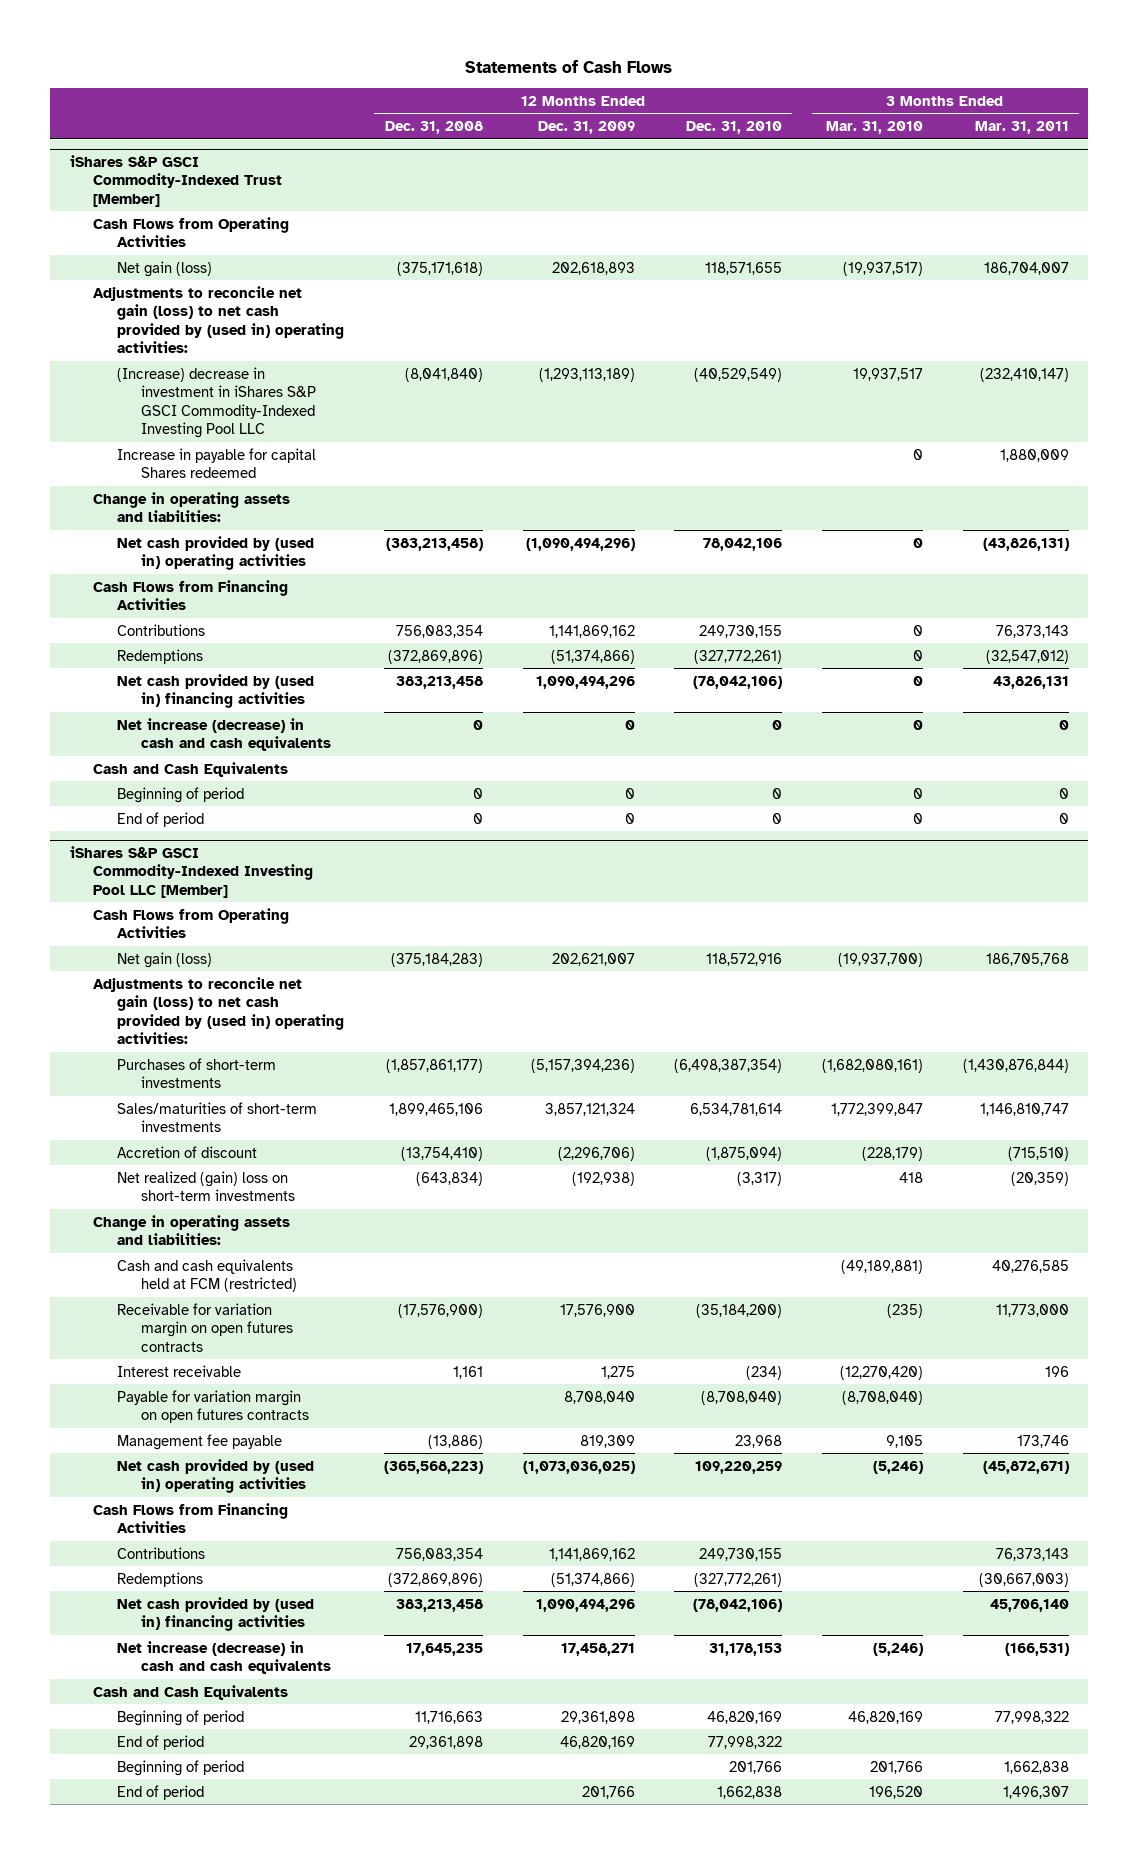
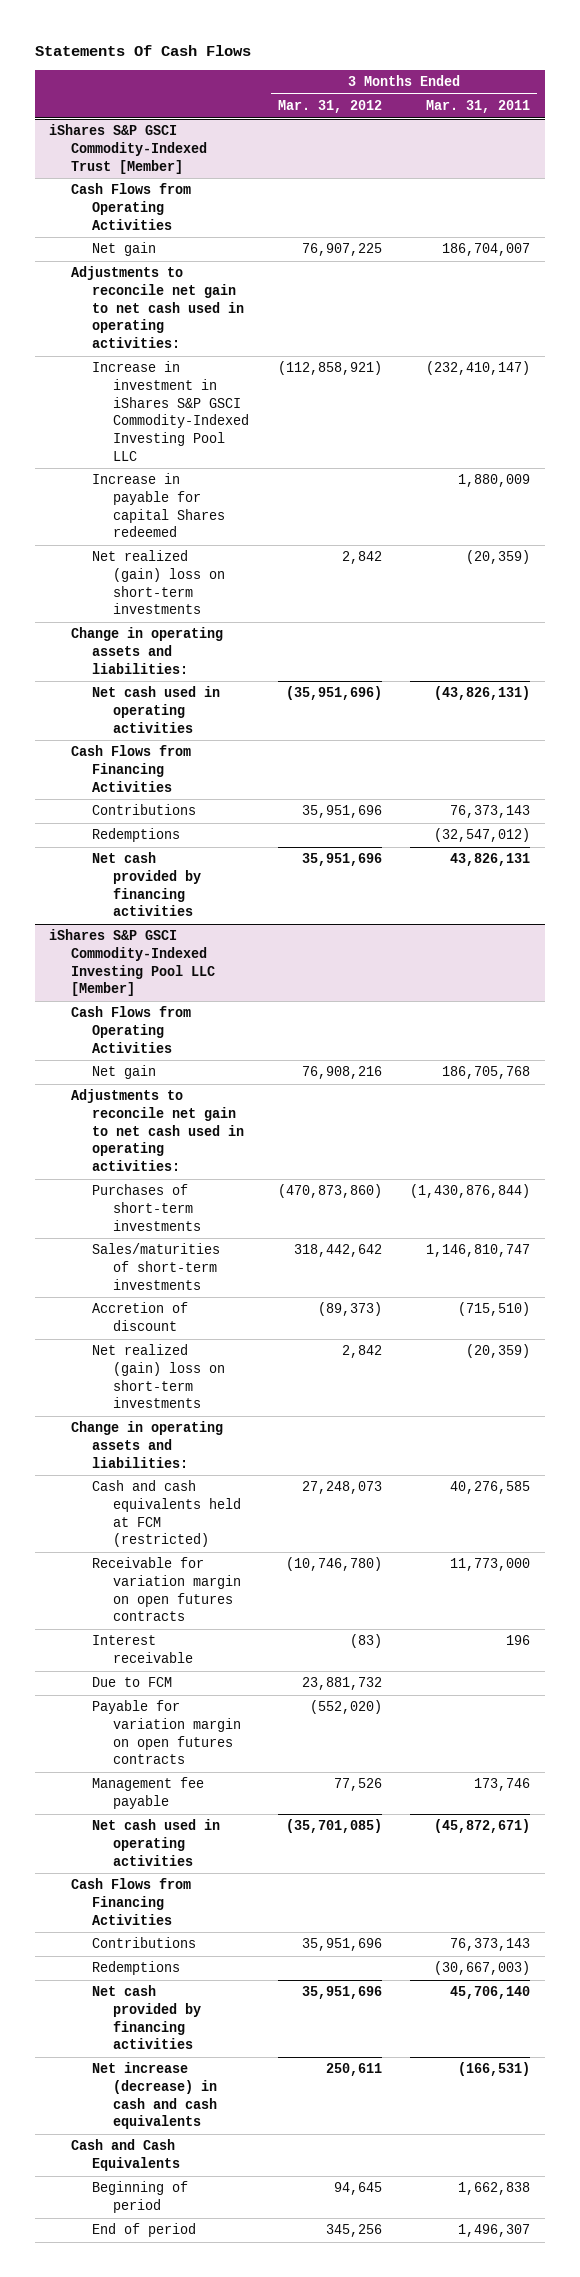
- Statements of Cash Flows
+ Statements Of Cash Flows
- | 12 Months Ended Dec. 31, 2008 | 12 Months Ended Dec. 31, 2009 | 12 Months Ended Dec. 31, 2010 | 3 Months Ended Mar. 31, 2010 | 3 Months Ended Mar. 31, 2011
+ | 3 Months Ended Mar. 31, 2012 | 3 Months Ended Mar. 31, 2011
@ iShares S&P GSCI Commodity-Indexed Trust [Member]
- Net gain (loss) | (375,171,618) | 202,618,893 | 118,571,655 | (19,937,517) | 186,704,007
- Adjustments to reconcile net gain (loss) to net cash provided by (used in) operating activities:
- (Increase) decrease in investment in iShares S&P GSCI Commodity-Indexed Investing Pool LLC | (8,041,840) | (1,293,113,189) | (40,529,549) | 19,937,517 | (232,410,147)
+ Net gain | 76,907,225 | 186,704,007
+ Adjustments to reconcile net gain to net cash used in operating activities:
+ Increase in investment in iShares S&P GSCI Commodity-Indexed Investing Pool LLC | (112,858,921) | (232,410,147)
+ Net realized (gain) loss on short-term investments | 2,842 | (20,359)
- Net cash provided by (used in) operating activities | (383,213,458) | (1,090,494,296) | 78,042,106 | 0 | (43,826,131)
+ Net cash used in operating activities | (35,951,696) | (43,826,131)
- Net cash provided by (used in) financing activities | 383,213,458 | 1,090,494,296 | (78,042,106) | 0 | 43,826,131
- Net increase (decrease) in cash and cash equivalents | 0 | 0 | 0 | 0 | 0
- Cash and Cash Equivalents
- Beginning of period | 0 | 0 | 0 | 0 | 0
- End of period | 0 | 0 | 0 | 0 | 0
+ Net cash provided by financing activities | 35,951,696 | 43,826,131
@ iShares S&P GSCI Commodity-Indexed Investing Pool LLC [Member]
- Net gain (loss) | (375,184,283) | 202,621,007 | 118,572,916 | (19,937,700) | 186,705,768
- Adjustments to reconcile net gain (loss) to net cash provided by (used in) operating activities:
+ Net gain | 76,908,216 | 186,705,768
+ Adjustments to reconcile net gain to net cash used in operating activities:
+ Due to FCM | 23,881,732 |
- Net cash provided by (used in) operating activities | (365,568,223) | (1,073,036,025) | 109,220,259 | (5,246) | (45,872,671)
+ Net cash used in operating activities | (35,701,085) | (45,872,671)
- Net cash provided by (used in) financing activities | 383,213,458 | 1,090,494,296 | (78,042,106) | | 45,706,140
+ Net cash provided by financing activities | 35,951,696 | 45,706,140
- Beginning of period | 11,716,663 | 29,361,898 | 46,820,169 | 46,820,169 | 77,998,322
- End of period | 29,361,898 | 46,820,169 | 77,998,322 | |

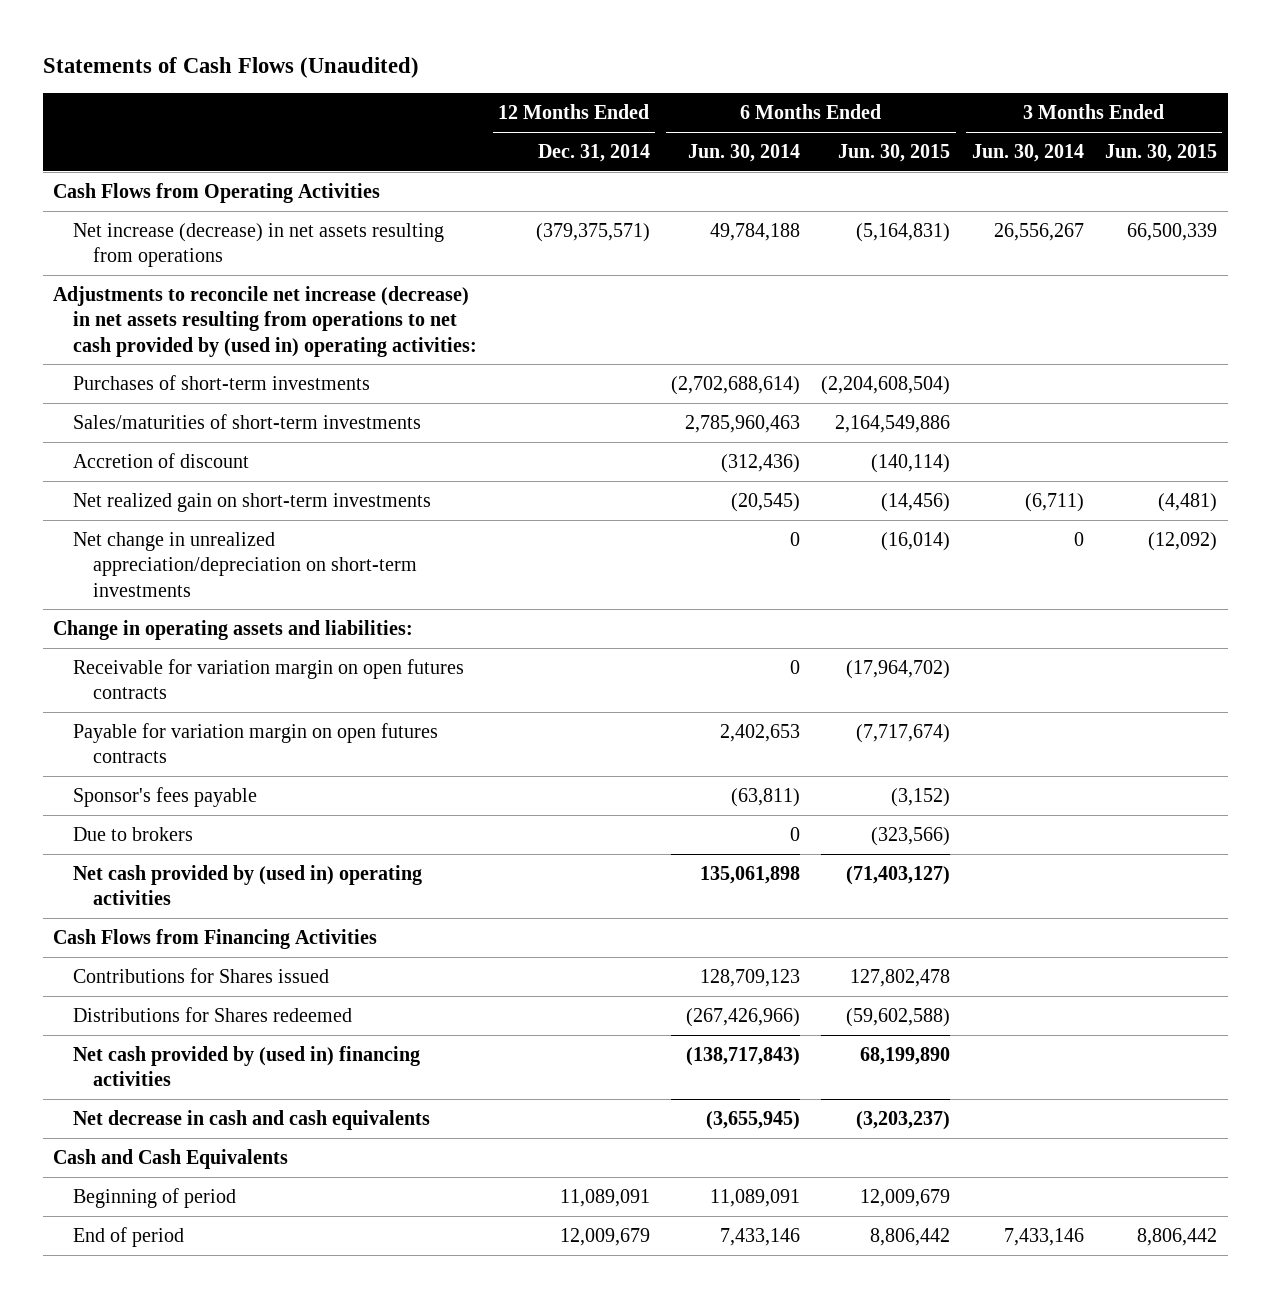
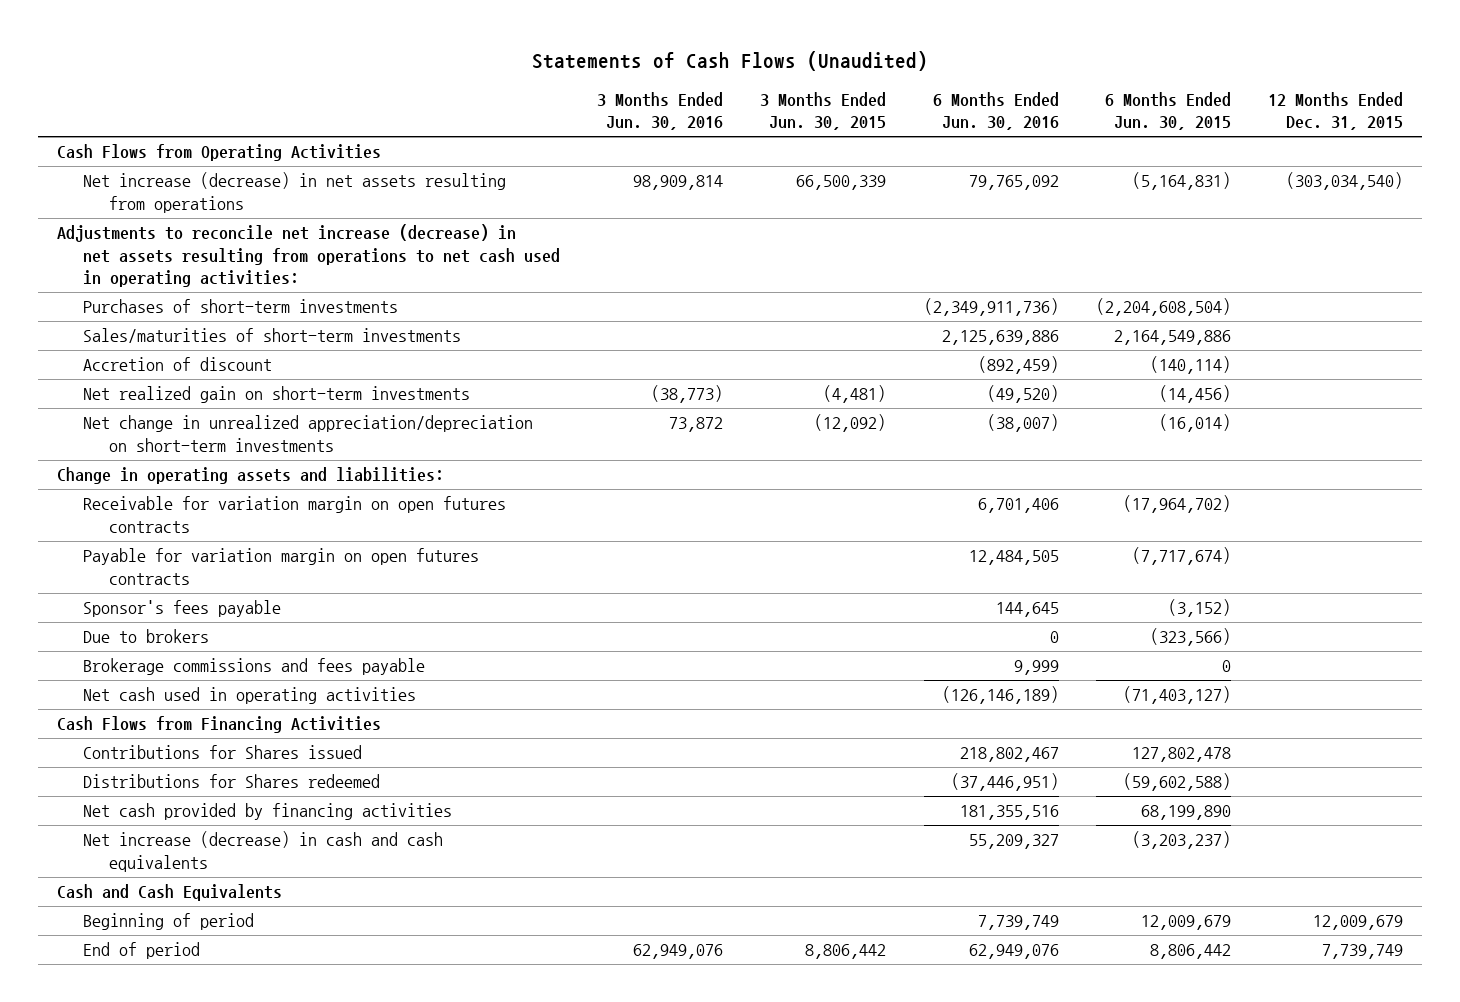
- | 12 Months Ended Dec. 31, 2014 | 6 Months Ended Jun. 30, 2014 | 6 Months Ended Jun. 30, 2015 | 3 Months Ended Jun. 30, 2014 | 3 Months Ended Jun. 30, 2015
+ | 3 Months Ended Jun. 30, 2016 | 3 Months Ended Jun. 30, 2015 | 6 Months Ended Jun. 30, 2016 | 6 Months Ended Jun. 30, 2015 | 12 Months Ended Dec. 31, 2015
- Adjustments to reconcile net increase (decrease) in net assets resulting from operations to net cash provided by (used in) operating activities:
+ Adjustments to reconcile net increase (decrease) in net assets resulting from operations to net cash used in operating activities:
- Net cash provided by (used in) operating activities | | 135,061,898 | (71,403,127) | |
+ Brokerage commissions and fees payable | | | 9,999 | 0 |
+ Net cash used in operating activities | | | (126,146,189) | (71,403,127) |
- Net cash provided by (used in) financing activities | | (138,717,843) | 68,199,890 | |
- Net decrease in cash and cash equivalents | | (3,655,945) | (3,203,237) | |
+ Net cash provided by financing activities | | | 181,355,516 | 68,199,890 |
+ Net increase (decrease) in cash and cash equivalents | | | 55,209,327 | (3,203,237) |

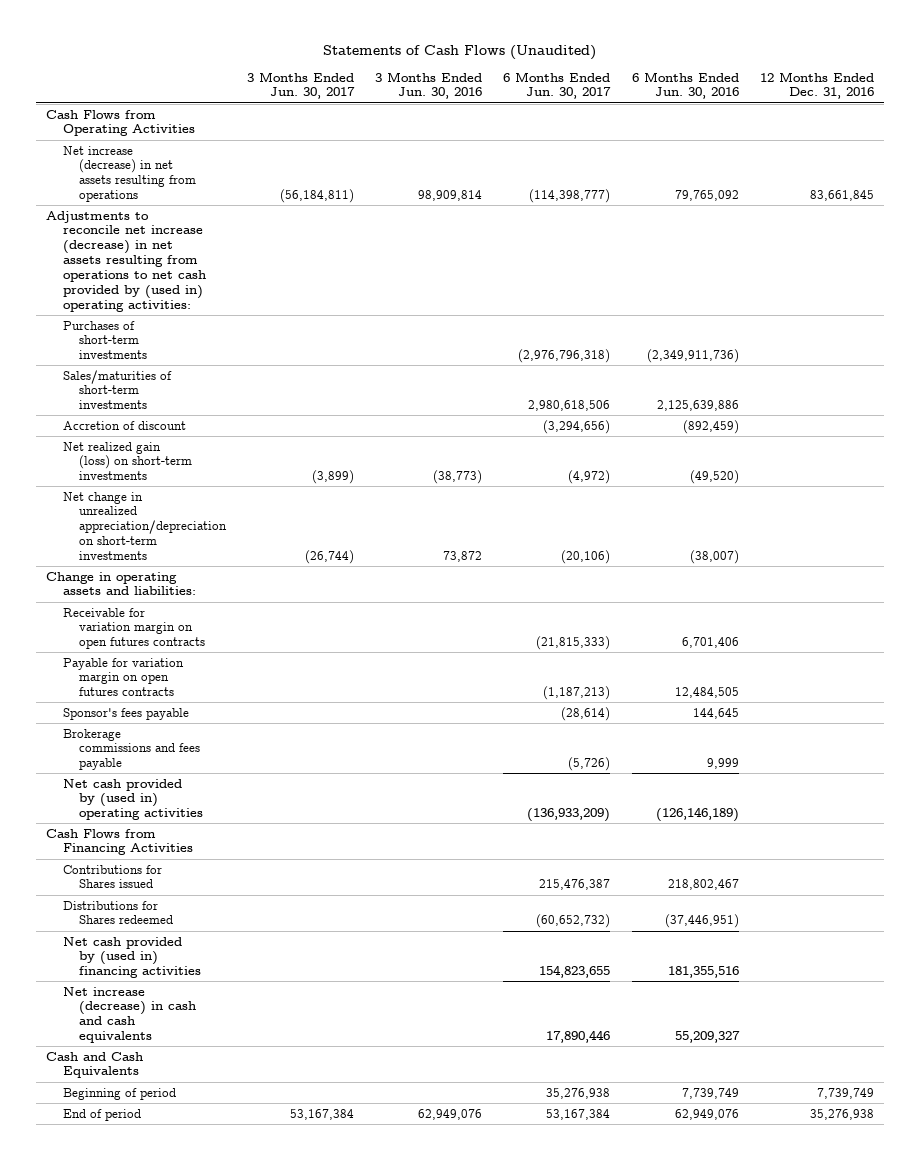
- | 3 Months Ended Jun. 30, 2016 | 3 Months Ended Jun. 30, 2015 | 6 Months Ended Jun. 30, 2016 | 6 Months Ended Jun. 30, 2015 | 12 Months Ended Dec. 31, 2015
+ | 3 Months Ended Jun. 30, 2017 | 3 Months Ended Jun. 30, 2016 | 6 Months Ended Jun. 30, 2017 | 6 Months Ended Jun. 30, 2016 | 12 Months Ended Dec. 31, 2016
- Adjustments to reconcile net increase (decrease) in net assets resulting from operations to net cash used in operating activities:
+ Adjustments to reconcile net increase (decrease) in net assets resulting from operations to net cash provided by (used in) operating activities:
- Net realized gain on short-term investments | (38,773) | (4,481) | (49,520) | (14,456) |
+ Net realized gain (loss) on short-term investments | (3,899) | (38,773) | (4,972) | (49,520) |
- Due to brokers | | | 0 | (323,566) |
- Net cash used in operating activities | | | (126,146,189) | (71,403,127) |
+ Net cash provided by (used in) operating activities | | | (136,933,209) | (126,146,189) |
- Net cash provided by financing activities | | | 181,355,516 | 68,199,890 |
+ Net cash provided by (used in) financing activities | | | 154,823,655 | 181,355,516 |

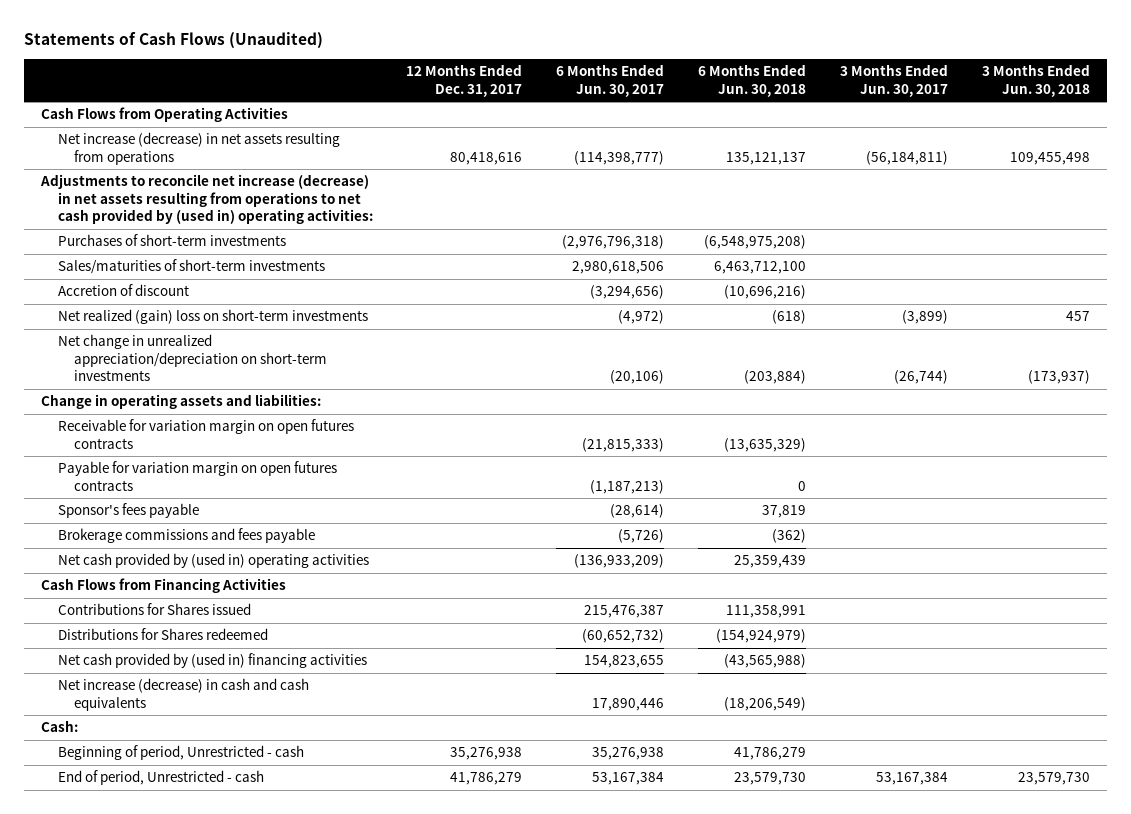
- | 3 Months Ended Jun. 30, 2017 | 3 Months Ended Jun. 30, 2016 | 6 Months Ended Jun. 30, 2017 | 6 Months Ended Jun. 30, 2016 | 12 Months Ended Dec. 31, 2016
+ | 12 Months Ended Dec. 31, 2017 | 6 Months Ended Jun. 30, 2017 | 6 Months Ended Jun. 30, 2018 | 3 Months Ended Jun. 30, 2017 | 3 Months Ended Jun. 30, 2018
- Net realized gain (loss) on short-term investments | (3,899) | (38,773) | (4,972) | (49,520) |
+ Net realized (gain) loss on short-term investments | | (4,972) | (618) | (3,899) | 457
- Cash and Cash Equivalents
- Beginning of period | | | 35,276,938 | 7,739,749 | 7,739,749
- End of period | 53,167,384 | 62,949,076 | 53,167,384 | 62,949,076 | 35,276,938
+ Cash:
+ Beginning of period, Unrestricted - cash | 35,276,938 | 35,276,938 | 41,786,279 | |
+ End of period, Unrestricted - cash | 41,786,279 | 53,167,384 | 23,579,730 | 53,167,384 | 23,579,730

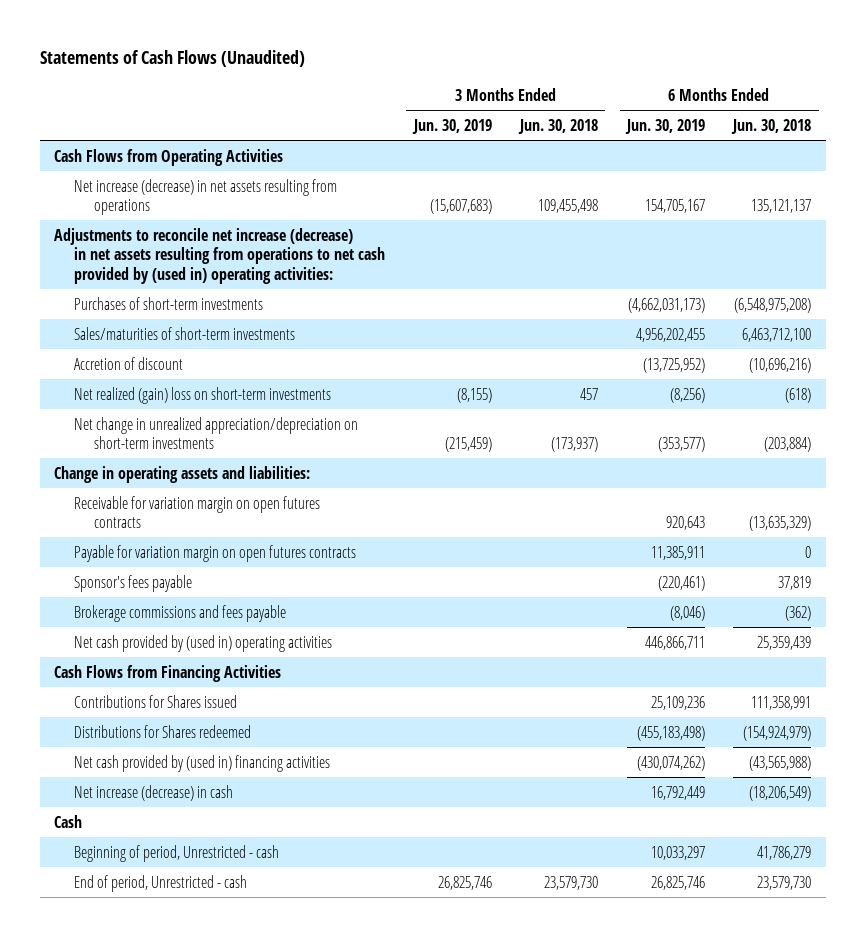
- | 12 Months Ended Dec. 31, 2017 | 6 Months Ended Jun. 30, 2017 | 6 Months Ended Jun. 30, 2018 | 3 Months Ended Jun. 30, 2017 | 3 Months Ended Jun. 30, 2018
+ | 3 Months Ended Jun. 30, 2019 | 3 Months Ended Jun. 30, 2018 | 6 Months Ended Jun. 30, 2019 | 6 Months Ended Jun. 30, 2018
- Net increase (decrease) in cash and cash equivalents | | 17,890,446 | (18,206,549) | |
- Cash:
+ Net increase (decrease) in cash | | | 16,792,449 | (18,206,549)
+ Cash

